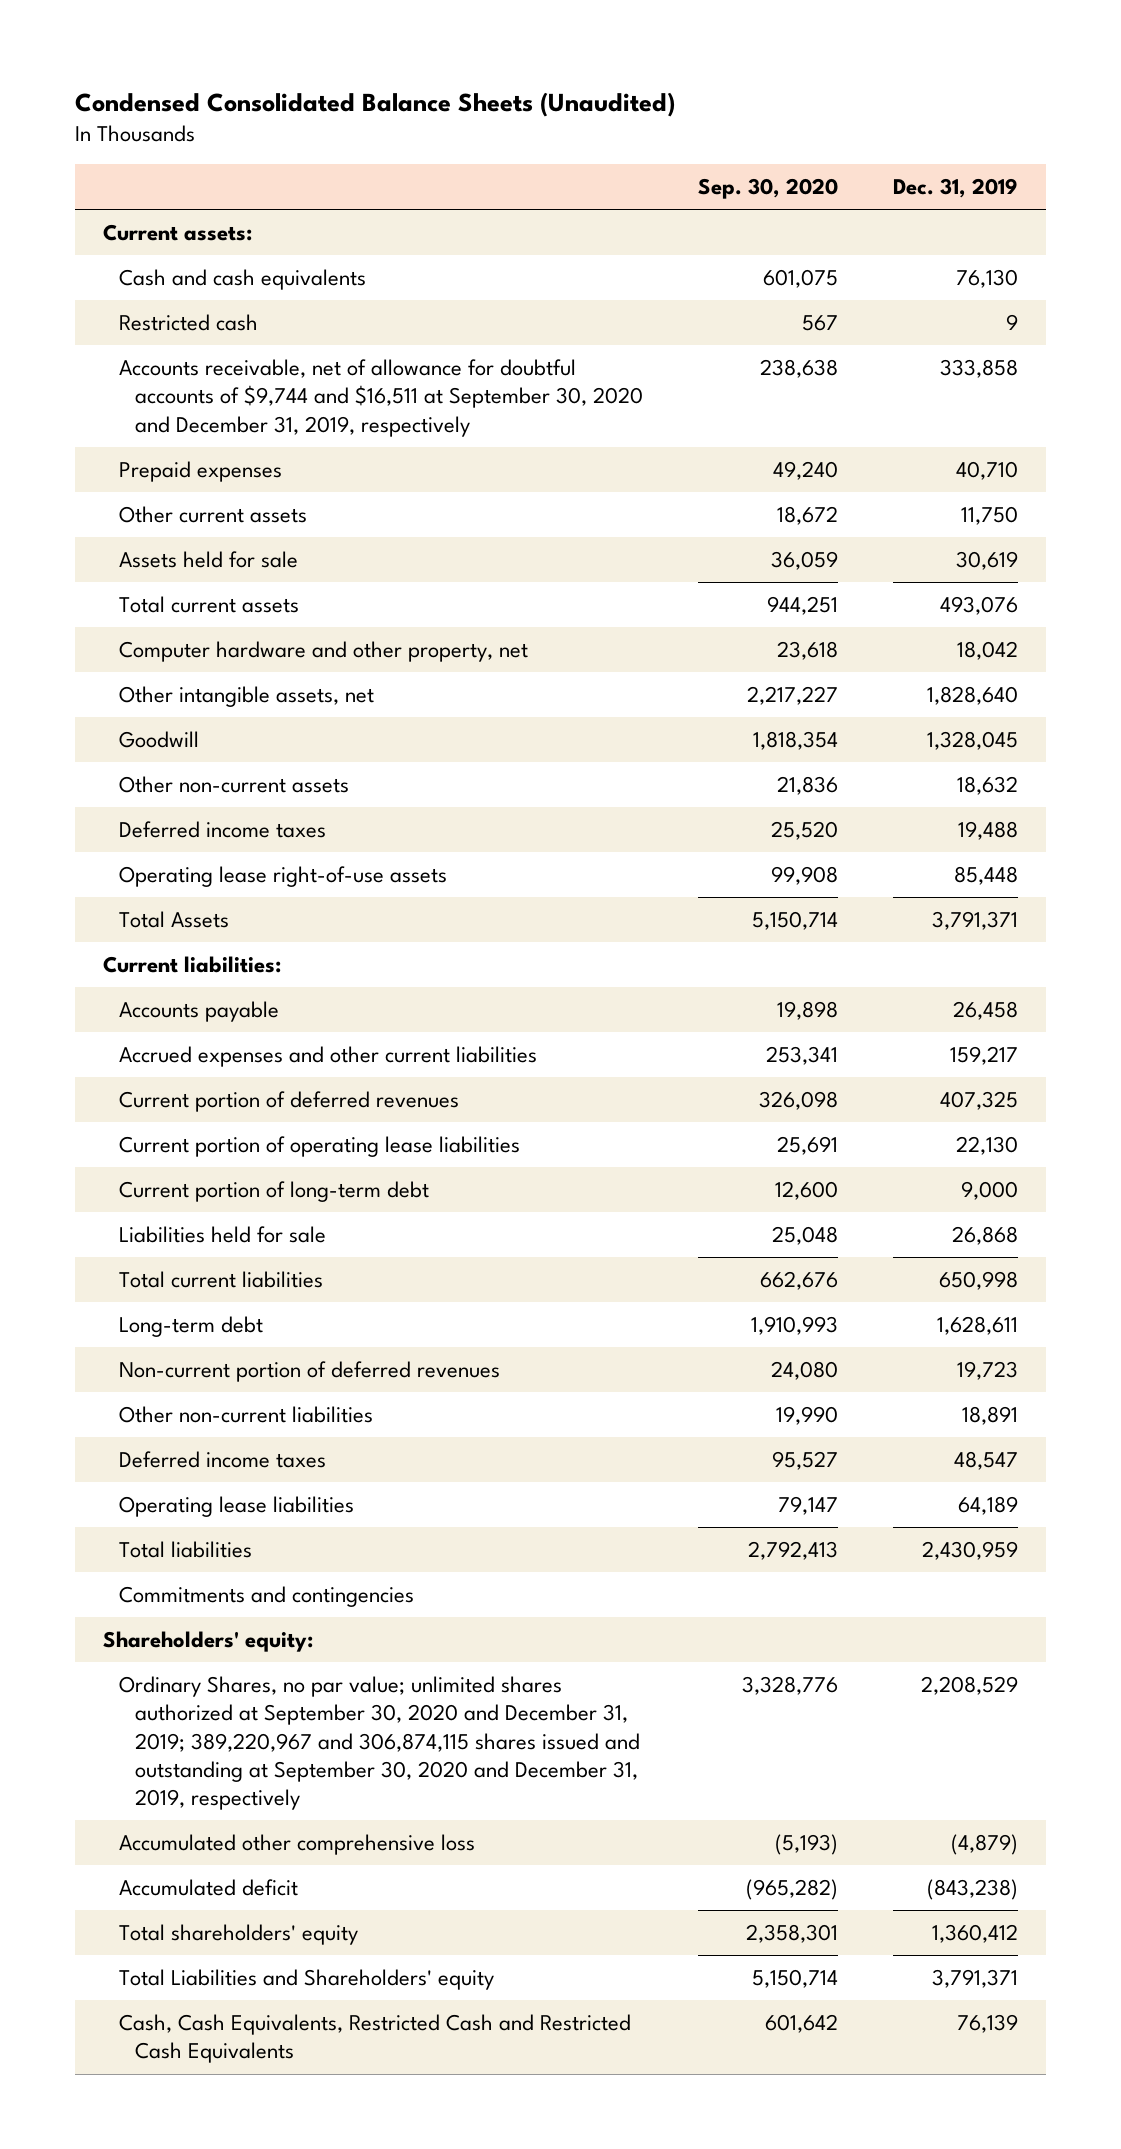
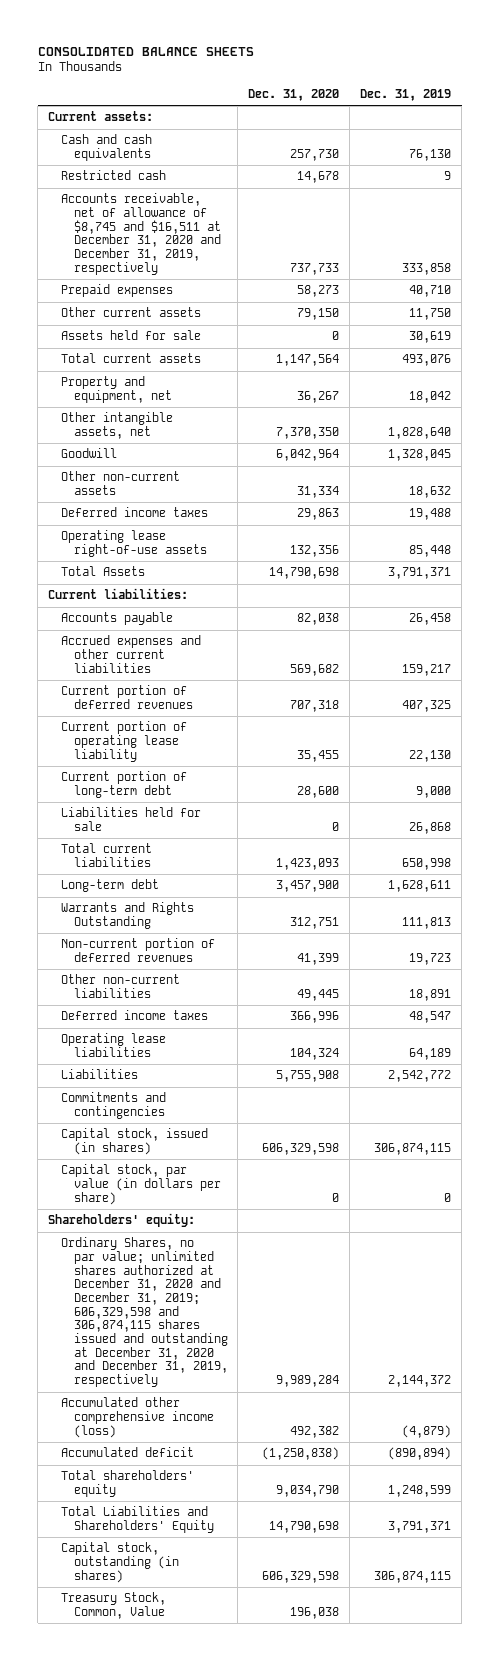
- Condensed Consolidated Balance Sheets (Unaudited)
+ CONSOLIDATED BALANCE SHEETS
- | Sep. 30, 2020 | Dec. 31, 2019
+ | Dec. 31, 2020 | Dec. 31, 2019
- Accounts receivable, net of allowance for doubtful accounts of $9,744 and $16,511 at September 30, 2020 and December 31, 2019, respectively | 238,638 | 333,858
+ Accounts receivable, net of allowance of $8,745 and $16,511 at December 31, 2020 and December 31, 2019, respectively | 737,733 | 333,858
- Computer hardware and other property, net | 23,618 | 18,042
+ Property and equipment, net | 36,267 | 18,042
- Current portion of operating lease liabilities | 25,691 | 22,130
+ Current portion of operating lease liability | 35,455 | 22,130
+ Warrants and Rights Outstanding | 312,751 | 111,813
- Total liabilities | 2,792,413 | 2,430,959
+ Liabilities | 5,755,908 | 2,542,772
+ Capital stock, issued (in shares) | 606,329,598 | 306,874,115
+ Capital stock, par value (in dollars per share) | 0 | 0
- Ordinary Shares, no par value; unlimited shares authorized at September 30, 2020 and December 31, 2019; 389,220,967 and 306,874,115 shares issued and outstanding at September 30, 2020 and December 31, 2019, respectively | 3,328,776 | 2,208,529
- Accumulated other comprehensive loss | (5,193) | (4,879)
- Accumulated deficit | (965,282) | (843,238)
- Total shareholders' equity | 2,358,301 | 1,360,412
- Total Liabilities and Shareholders' equity | 5,150,714 | 3,791,371
- Cash, Cash Equivalents, Restricted Cash and Restricted Cash Equivalents | 601,642 | 76,139
+ Ordinary Shares, no par value; unlimited shares authorized at December 31, 2020 and December 31, 2019; 606,329,598 and 306,874,115 shares issued and outstanding at December 31, 2020 and December 31, 2019, respectively | 9,989,284 | 2,144,372
+ Accumulated other comprehensive income (loss) | 492,382 | (4,879)
+ Accumulated deficit | (1,250,838) | (890,894)
+ Total shareholders' equity | 9,034,790 | 1,248,599
+ Total Liabilities and Shareholders' Equity | 14,790,698 | 3,791,371
+ Capital stock, outstanding (in shares) | 606,329,598 | 306,874,115
+ Treasury Stock, Common, Value | 196,038 |

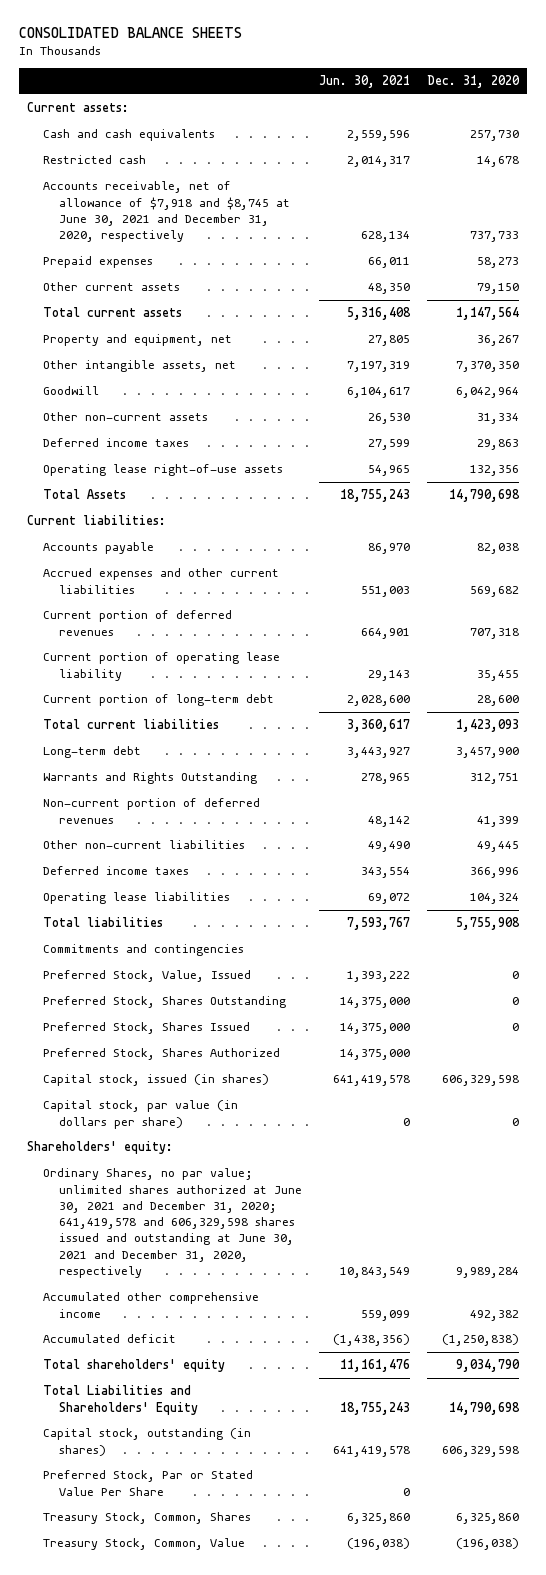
- | Dec. 31, 2020 | Dec. 31, 2019
+ | Jun. 30, 2021 | Dec. 31, 2020
- Accounts receivable, net of allowance of $8,745 and $16,511 at December 31, 2020 and December 31, 2019, respectively | 737,733 | 333,858
+ Accounts receivable, net of allowance of $7,918 and $8,745 at June 30, 2021 and December 31, 2020, respectively | 628,134 | 737,733
- Assets held for sale | 0 | 30,619
- Liabilities held for sale | 0 | 26,868
- Liabilities | 5,755,908 | 2,542,772
+ Total liabilities | 7,593,767 | 5,755,908
+ Preferred Stock, Value, Issued | 1,393,222 | 0
+ Preferred Stock, Shares Outstanding | 14,375,000 | 0
+ Preferred Stock, Shares Issued | 14,375,000 | 0
+ Preferred Stock, Shares Authorized | 14,375,000 |
- Ordinary Shares, no par value; unlimited shares authorized at December 31, 2020 and December 31, 2019; 606,329,598 and 306,874,115 shares issued and outstanding at December 31, 2020 and December 31, 2019, respectively | 9,989,284 | 2,144,372
- Accumulated other comprehensive income (loss) | 492,382 | (4,879)
+ Ordinary Shares, no par value; unlimited shares authorized at June 30, 2021 and December 31, 2020; 641,419,578 and 606,329,598 shares issued and outstanding at June 30, 2021 and December 31, 2020, respectively | 10,843,549 | 9,989,284
+ Accumulated other comprehensive income | 559,099 | 492,382
- Treasury Stock, Common, Value | 196,038 |
+ Preferred Stock, Par or Stated Value Per Share | 0 |
+ Treasury Stock, Common, Shares | 6,325,860 | 6,325,860
+ Treasury Stock, Common, Value | (196,038) | (196,038)

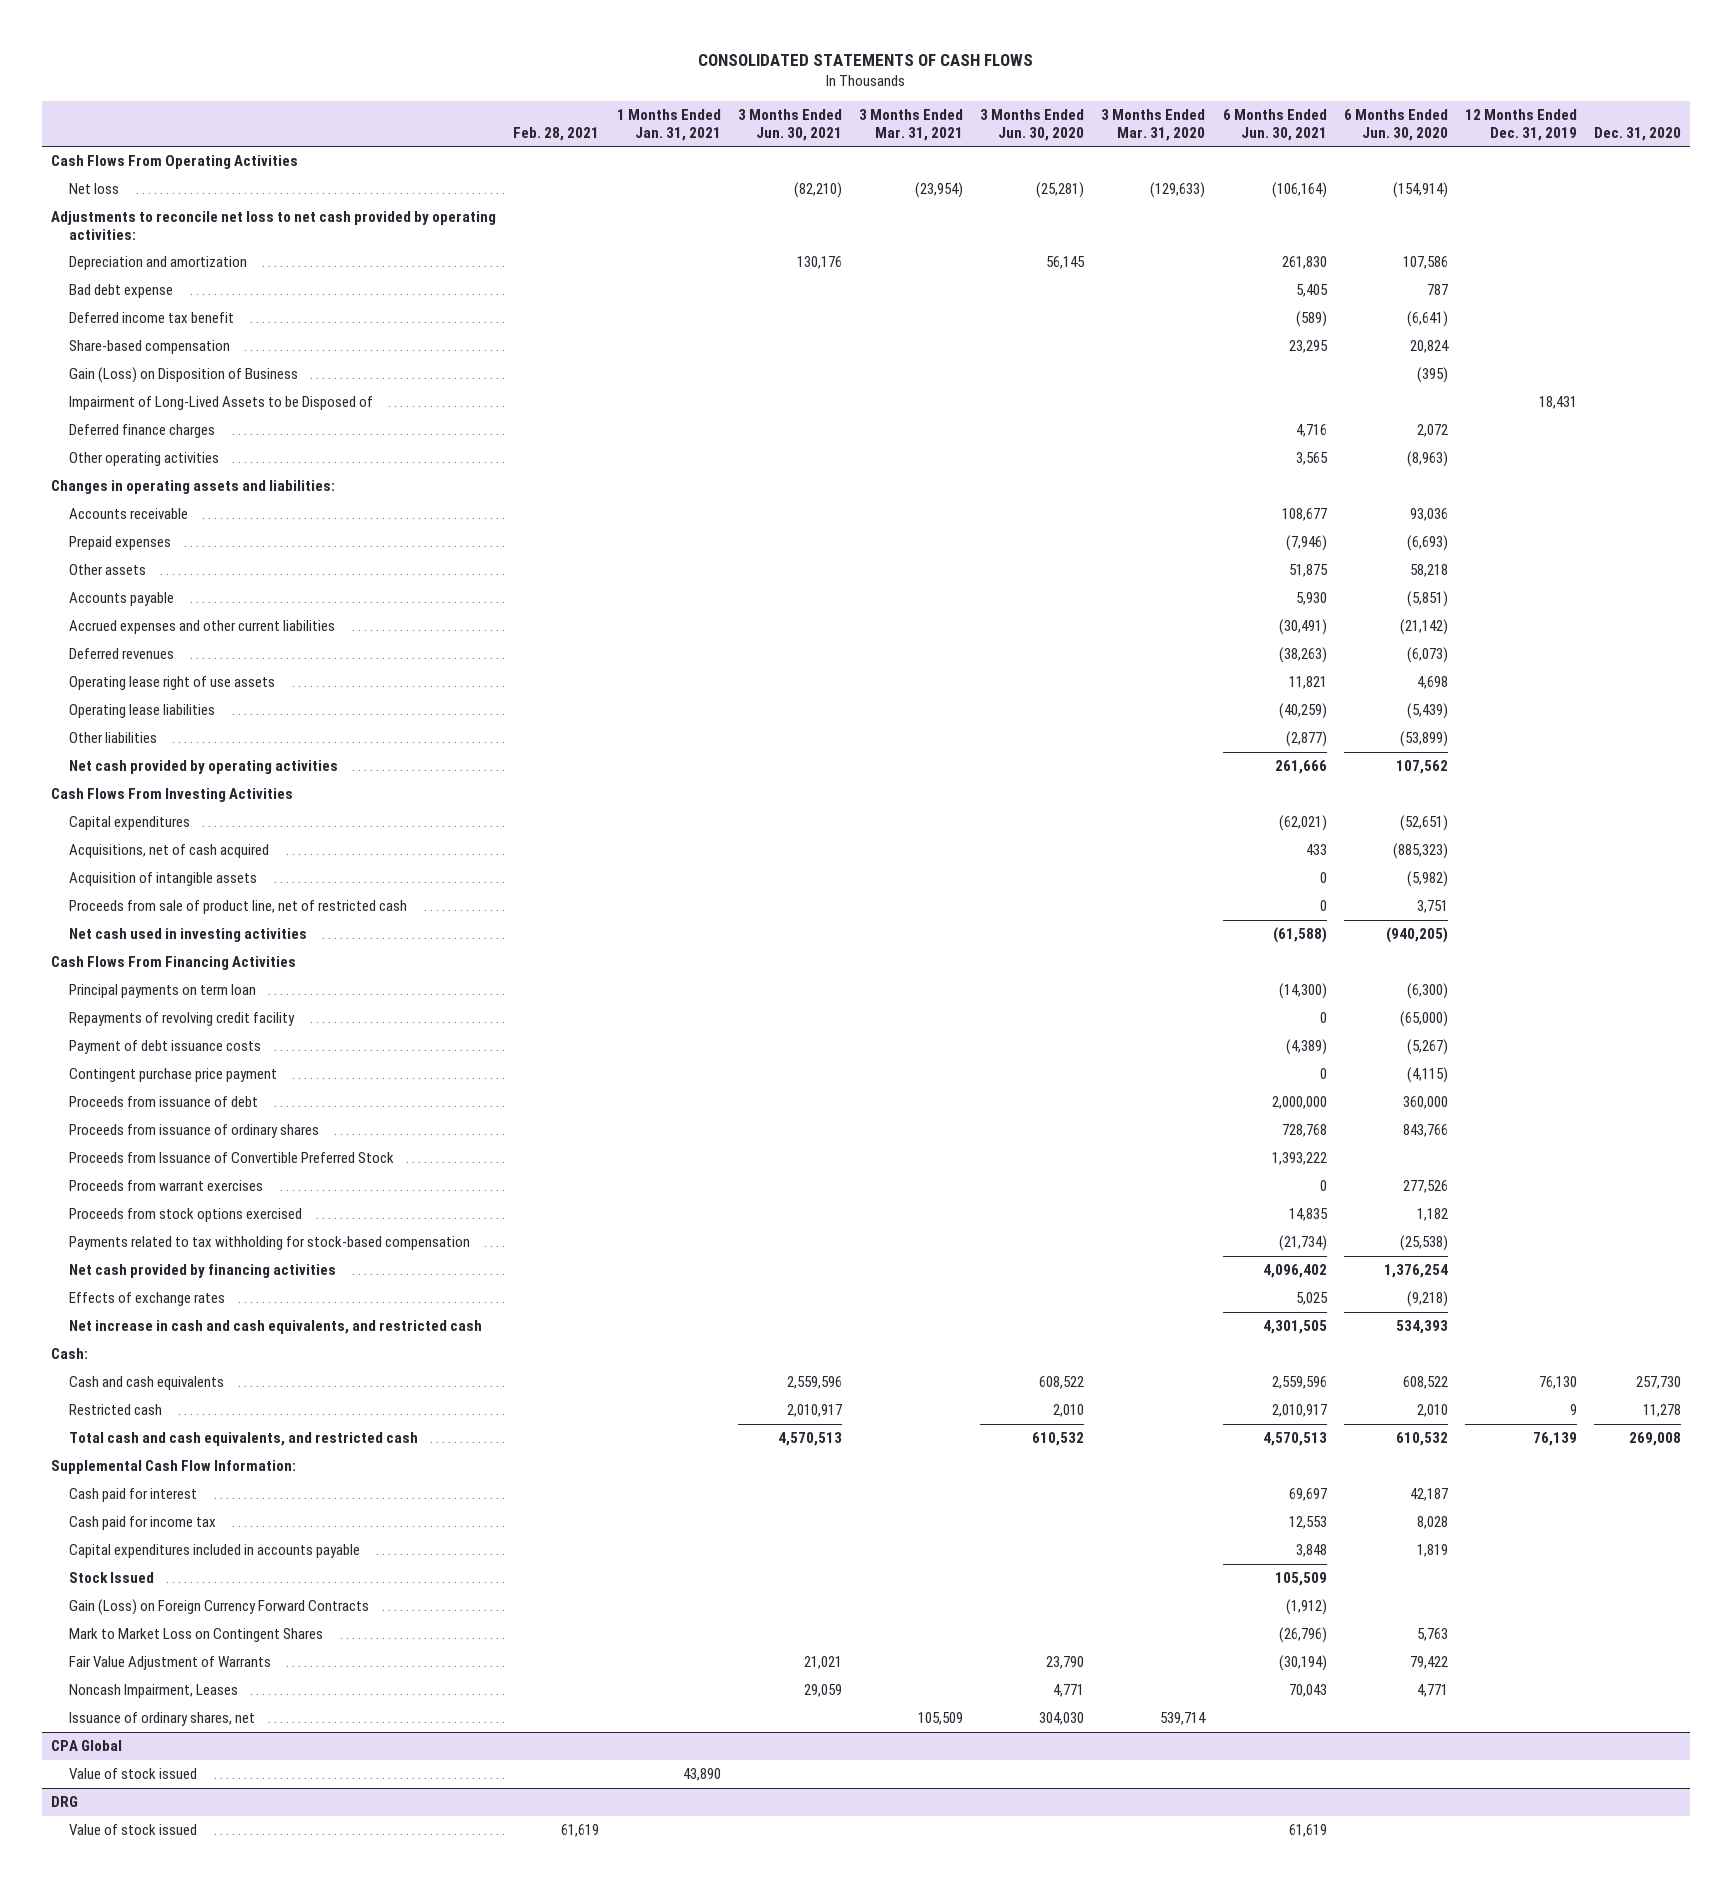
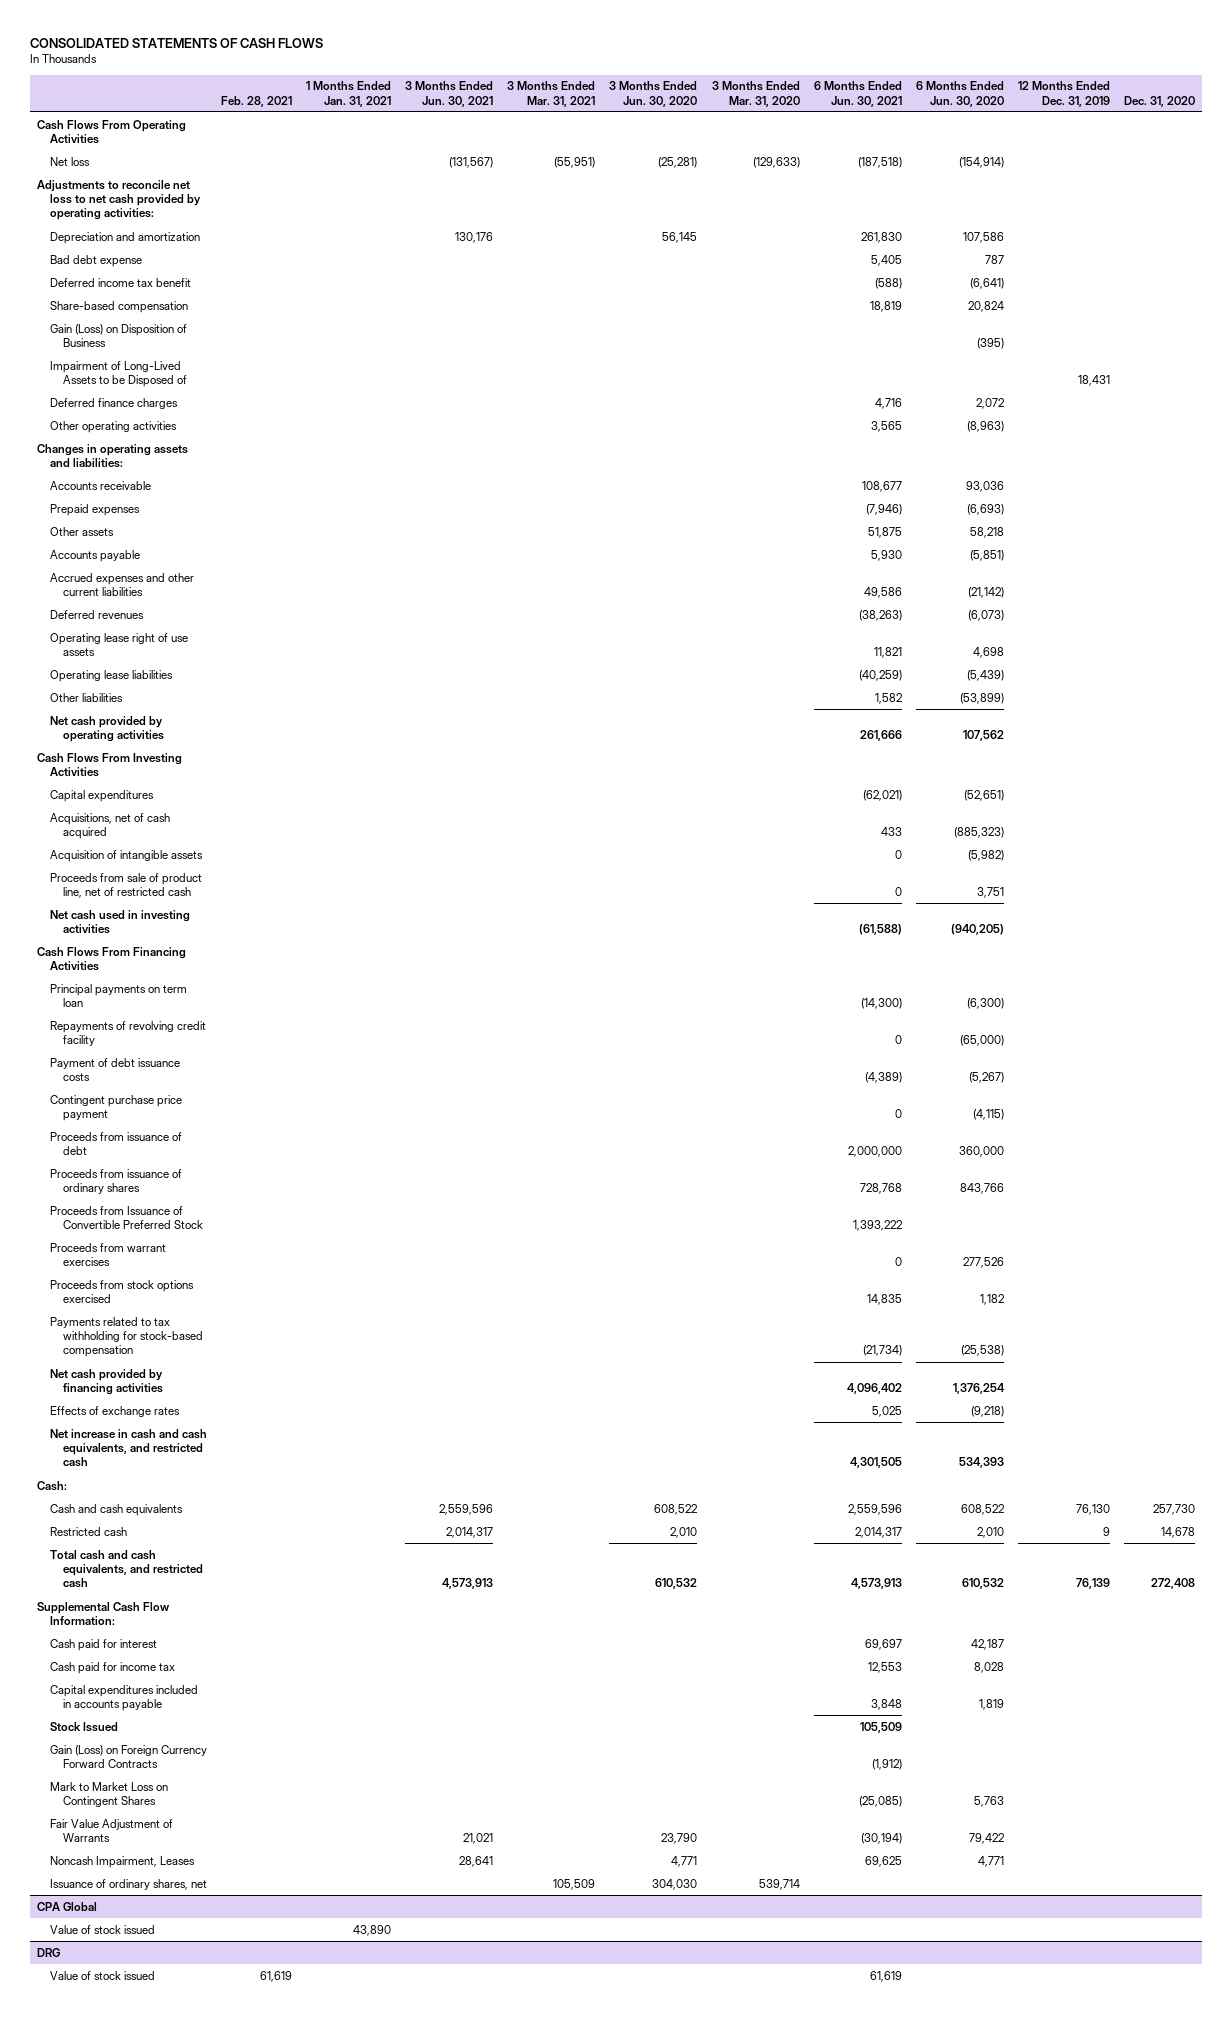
- Net loss | | | (82,210) | (23,954) | (25,281) | (129,633) | (106,164) | (154,914) | |
+ Net loss | | | (131,567) | (55,951) | (25,281) | (129,633) | (187,518) | (154,914) | |
- Deferred income tax benefit | | | | | | | (589) | (6,641) | |
- Share-based compensation | | | | | | | 23,295 | 20,824 | |
+ Deferred income tax benefit | | | | | | | (588) | (6,641) | |
+ Share-based compensation | | | | | | | 18,819 | 20,824 | |
- Accrued expenses and other current liabilities | | | | | | | (30,491) | (21,142) | |
+ Accrued expenses and other current liabilities | | | | | | | 49,586 | (21,142) | |
- Other liabilities | | | | | | | (2,877) | (53,899) | |
+ Other liabilities | | | | | | | 1,582 | (53,899) | |
- Restricted cash | | | 2,010,917 | | 2,010 | | 2,010,917 | 2,010 | 9 | 11,278
- Total cash and cash equivalents, and restricted cash | | | 4,570,513 | | 610,532 | | 4,570,513 | 610,532 | 76,139 | 269,008
+ Restricted cash | | | 2,014,317 | | 2,010 | | 2,014,317 | 2,010 | 9 | 14,678
+ Total cash and cash equivalents, and restricted cash | | | 4,573,913 | | 610,532 | | 4,573,913 | 610,532 | 76,139 | 272,408
- Mark to Market Loss on Contingent Shares | | | | | | | (26,796) | 5,763 | |
+ Mark to Market Loss on Contingent Shares | | | | | | | (25,085) | 5,763 | |
- Noncash Impairment, Leases | | | 29,059 | | 4,771 | | 70,043 | 4,771 | |
+ Noncash Impairment, Leases | | | 28,641 | | 4,771 | | 69,625 | 4,771 | |

